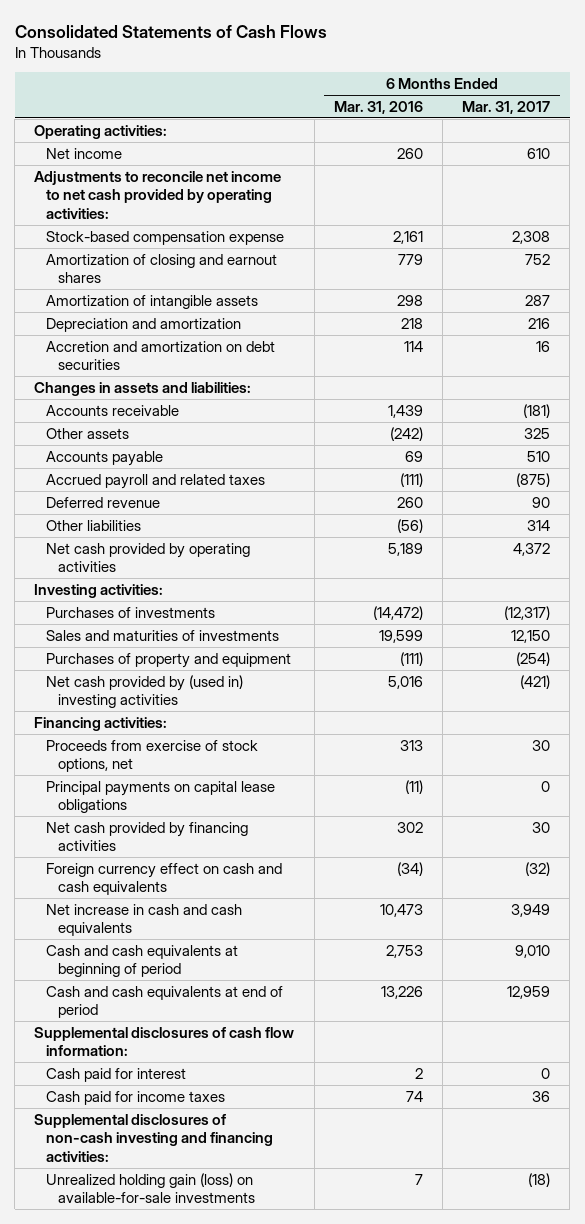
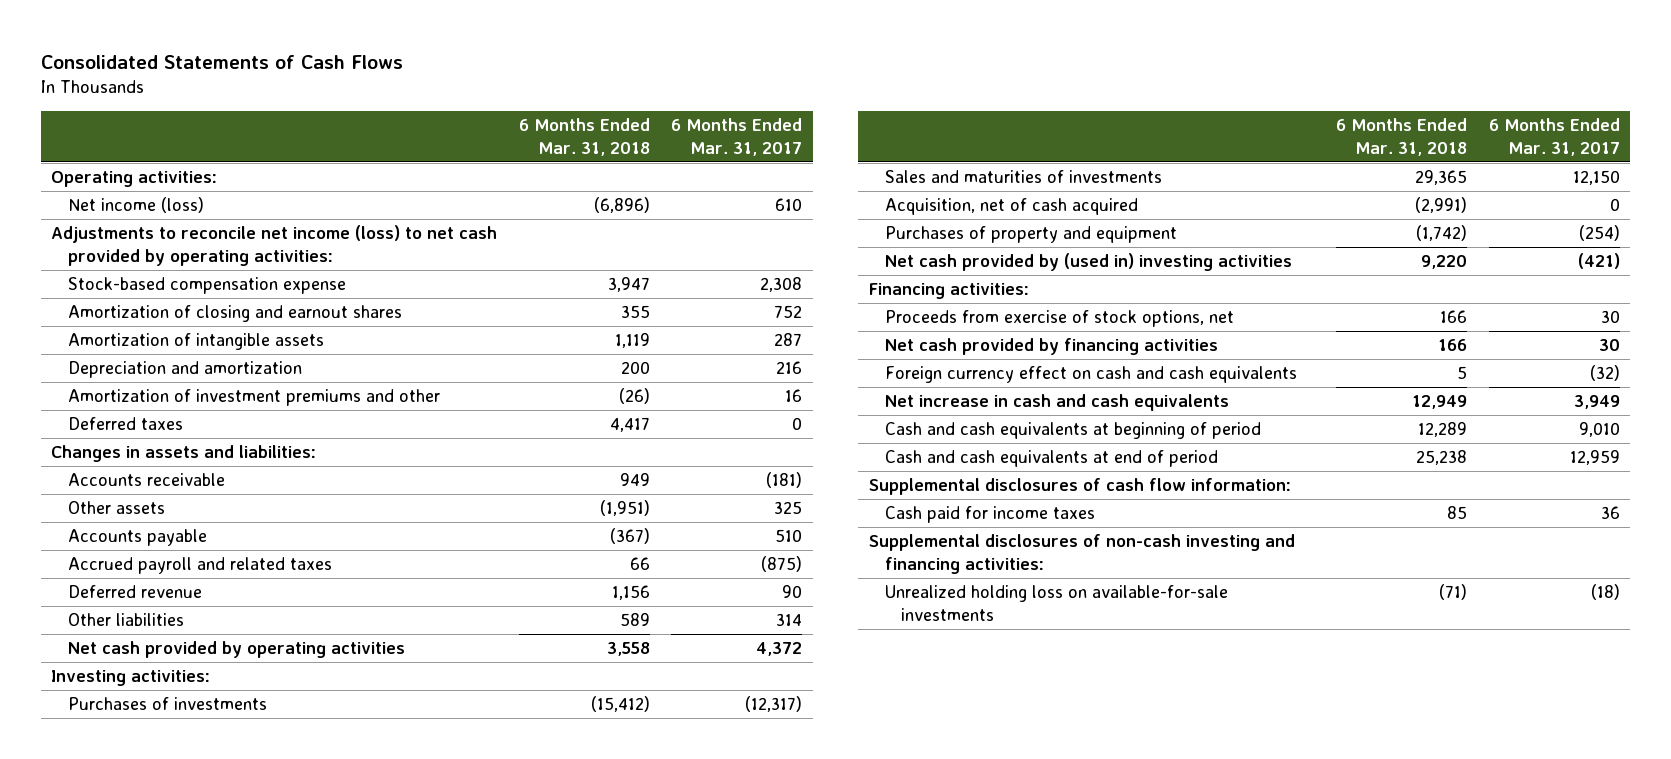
- | 6 Months Ended Mar. 31, 2016 | 6 Months Ended Mar. 31, 2017
+ | 6 Months Ended Mar. 31, 2018 | 6 Months Ended Mar. 31, 2017
- Net income | 260 | 610
- Adjustments to reconcile net income to net cash provided by operating activities:
+ Net income (loss) | (6,896) | 610
+ Adjustments to reconcile net income (loss) to net cash provided by operating activities:
- Accretion and amortization on debt securities | 114 | 16
+ Amortization of investment premiums and other | (26) | 16
+ Deferred taxes | 4,417 | 0
+ Acquisition, net of cash acquired | (2,991) | 0
- Principal payments on capital lease obligations | (11) | 0
- Cash paid for interest | 2 | 0
- Unrealized holding gain (loss) on available-for-sale investments | 7 | (18)
+ Unrealized holding loss on available-for-sale investments | (71) | (18)

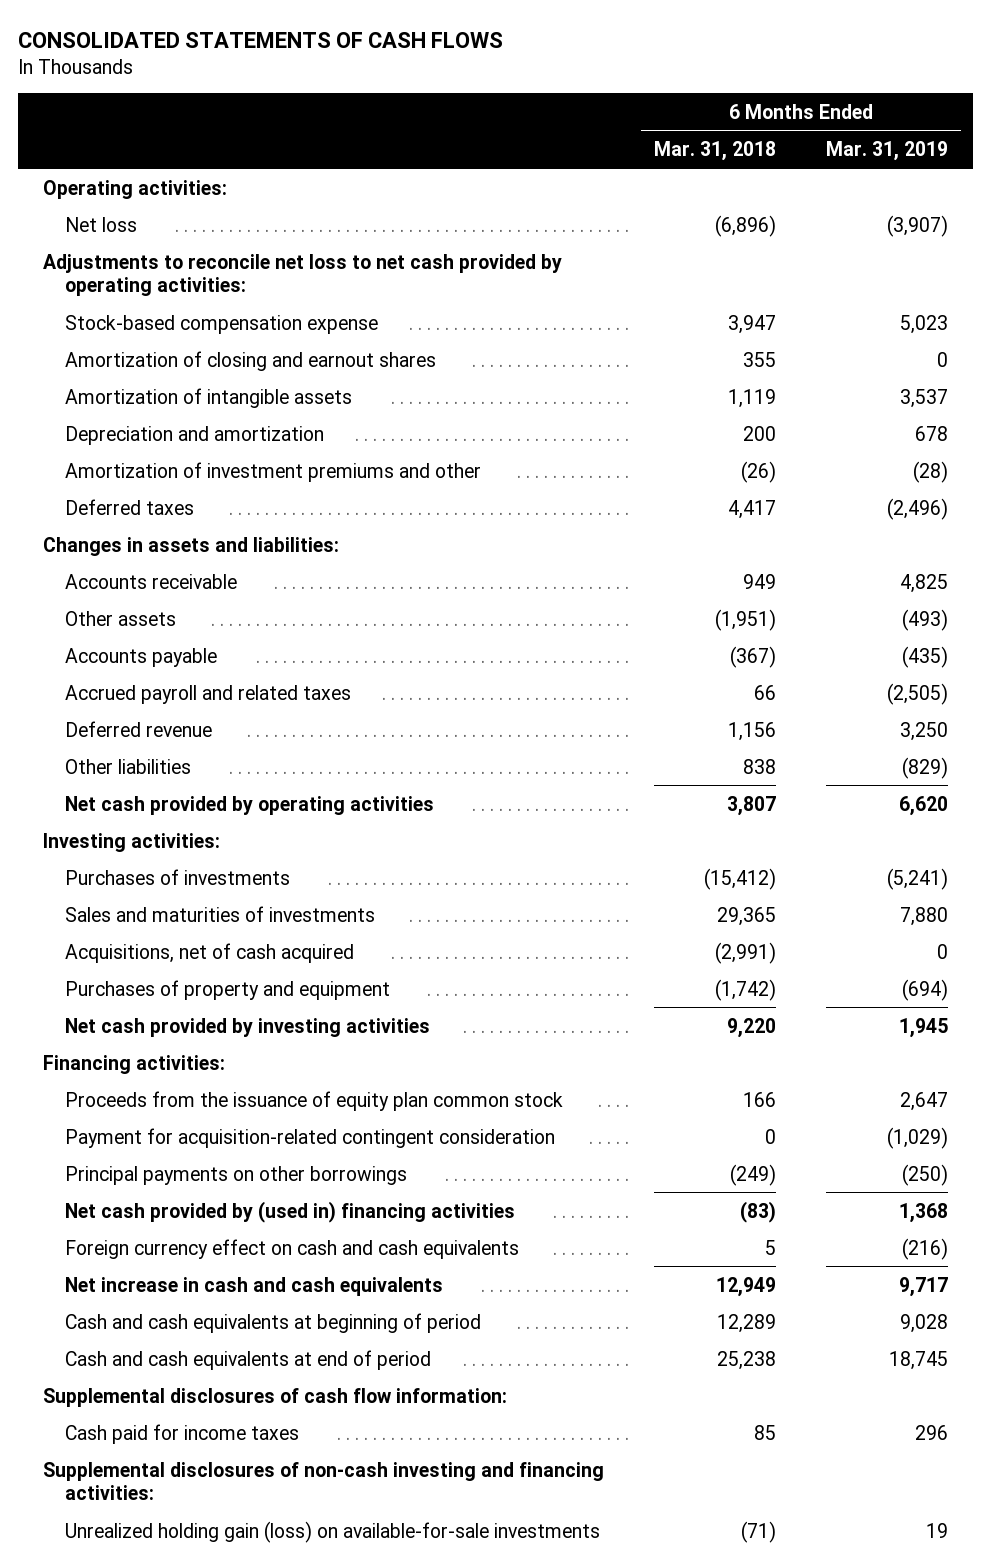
- Consolidated Statements of Cash Flows
+ CONSOLIDATED STATEMENTS OF CASH FLOWS
- | 6 Months Ended Mar. 31, 2018 | 6 Months Ended Mar. 31, 2017
+ | 6 Months Ended Mar. 31, 2018 | 6 Months Ended Mar. 31, 2019
- Net income (loss) | (6,896) | 610
- Adjustments to reconcile net income (loss) to net cash provided by operating activities:
+ Net loss | (6,896) | (3,907)
+ Adjustments to reconcile net loss to net cash provided by operating activities:
- Other liabilities | 589 | 314
- Net cash provided by operating activities | 3,558 | 4,372
+ Other liabilities | 838 | (829)
+ Net cash provided by operating activities | 3,807 | 6,620
- Acquisition, net of cash acquired | (2,991) | 0
+ Acquisitions, net of cash acquired | (2,991) | 0
- Net cash provided by (used in) investing activities | 9,220 | (421)
+ Net cash provided by investing activities | 9,220 | 1,945
- Proceeds from exercise of stock options, net | 166 | 30
- Net cash provided by financing activities | 166 | 30
+ Proceeds from the issuance of equity plan common stock | 166 | 2,647
+ Payment for acquisition-related contingent consideration | 0 | (1,029)
+ Principal payments on other borrowings | (249) | (250)
+ Net cash provided by (used in) financing activities | (83) | 1,368
- Unrealized holding loss on available-for-sale investments | (71) | (18)
+ Unrealized holding gain (loss) on available-for-sale investments | (71) | 19

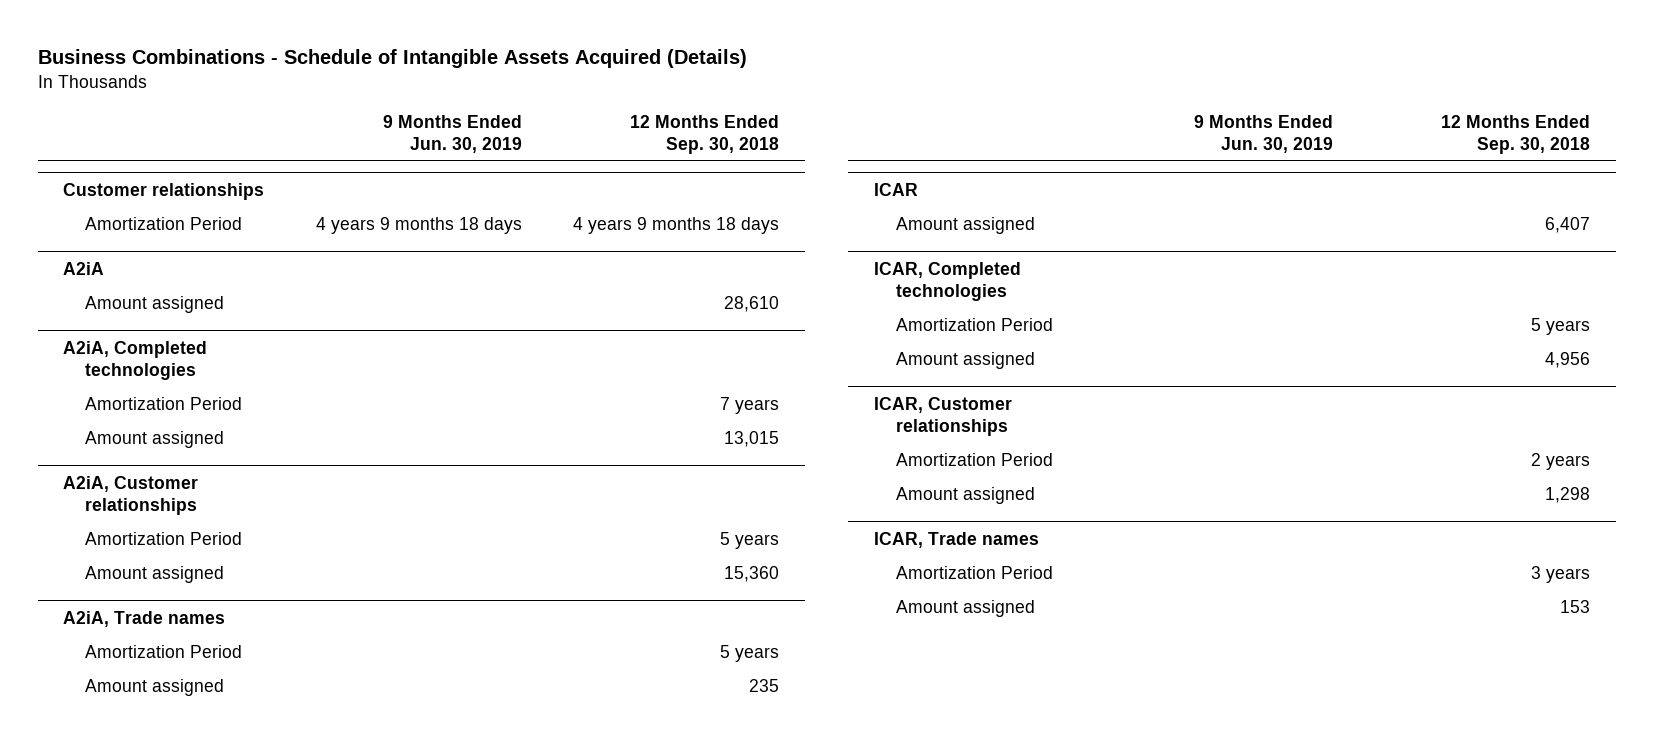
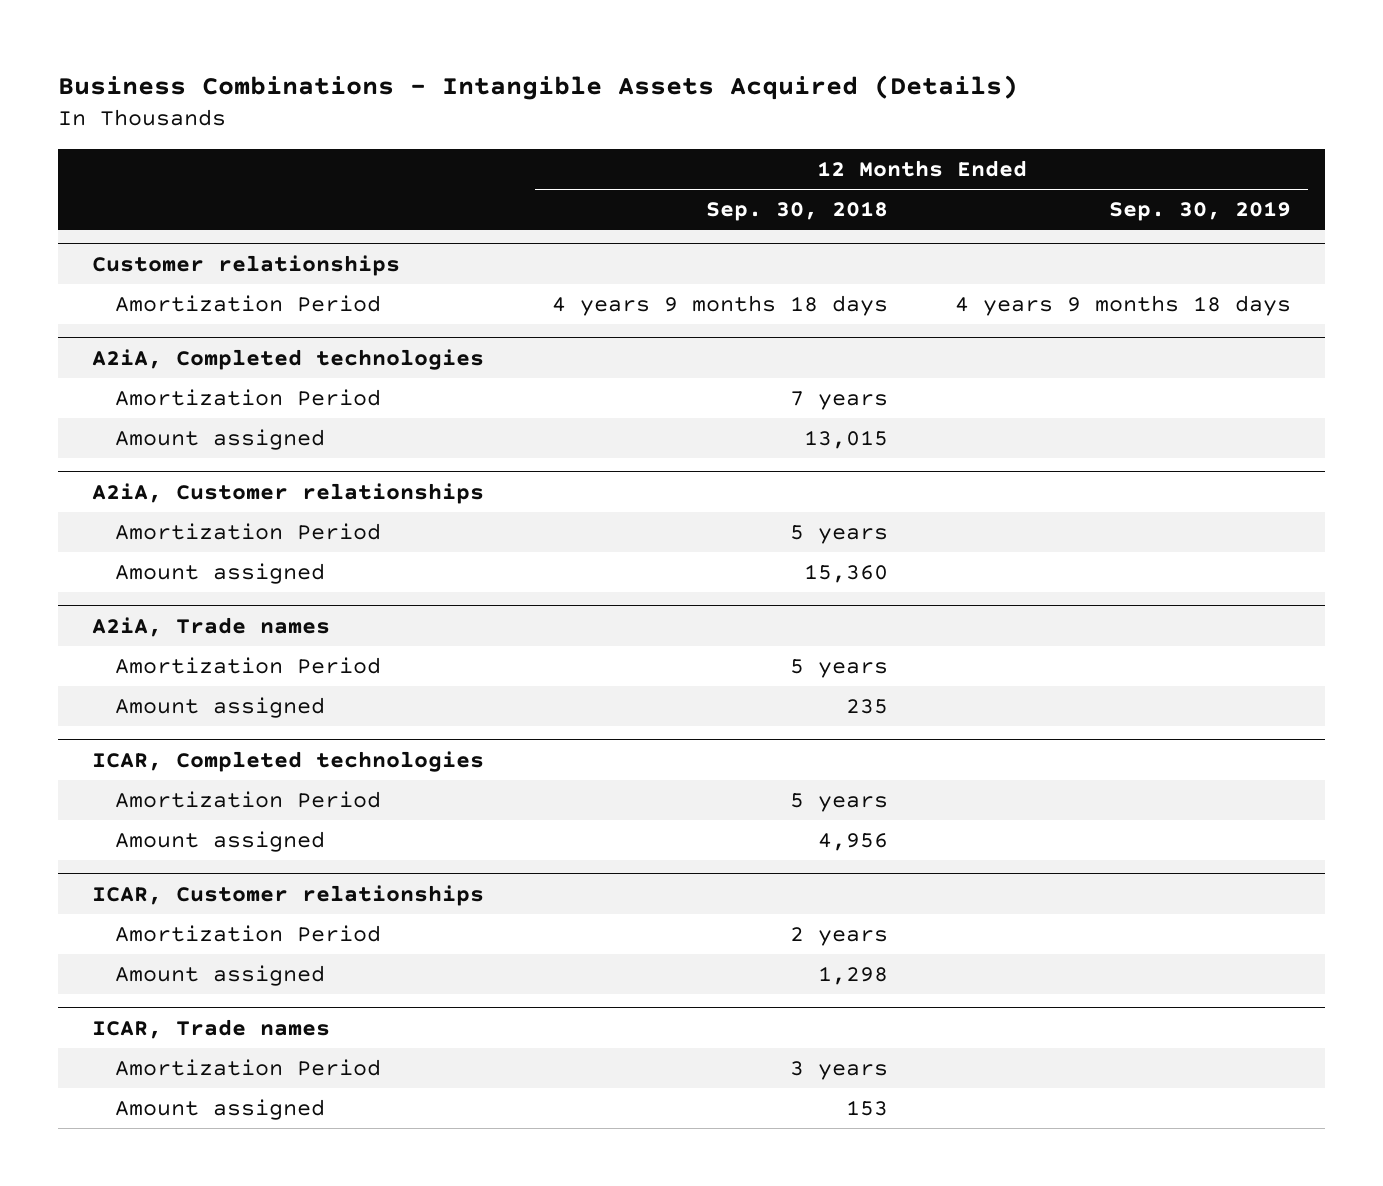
- Business Combinations - Schedule of Intangible Assets Acquired (Details)
+ Business Combinations - Intangible Assets Acquired (Details)
- | 9 Months Ended Jun. 30, 2019 | 12 Months Ended Sep. 30, 2018
+ | 12 Months Ended Sep. 30, 2018 | 12 Months Ended Sep. 30, 2019
- A2iA
- Amount assigned | | 28,610
- ICAR
- Amount assigned | | 6,407

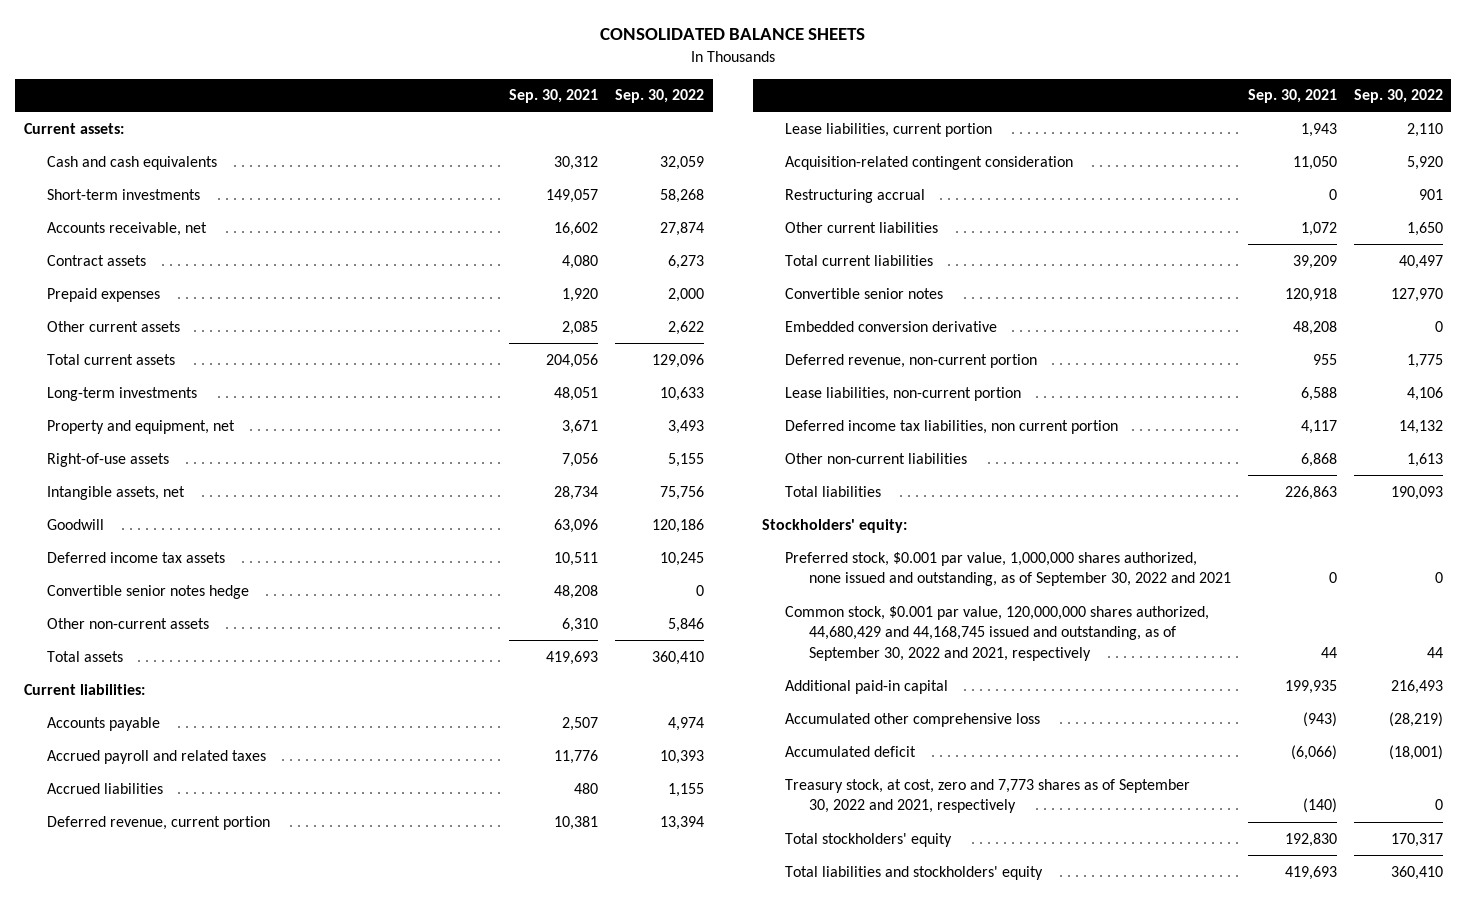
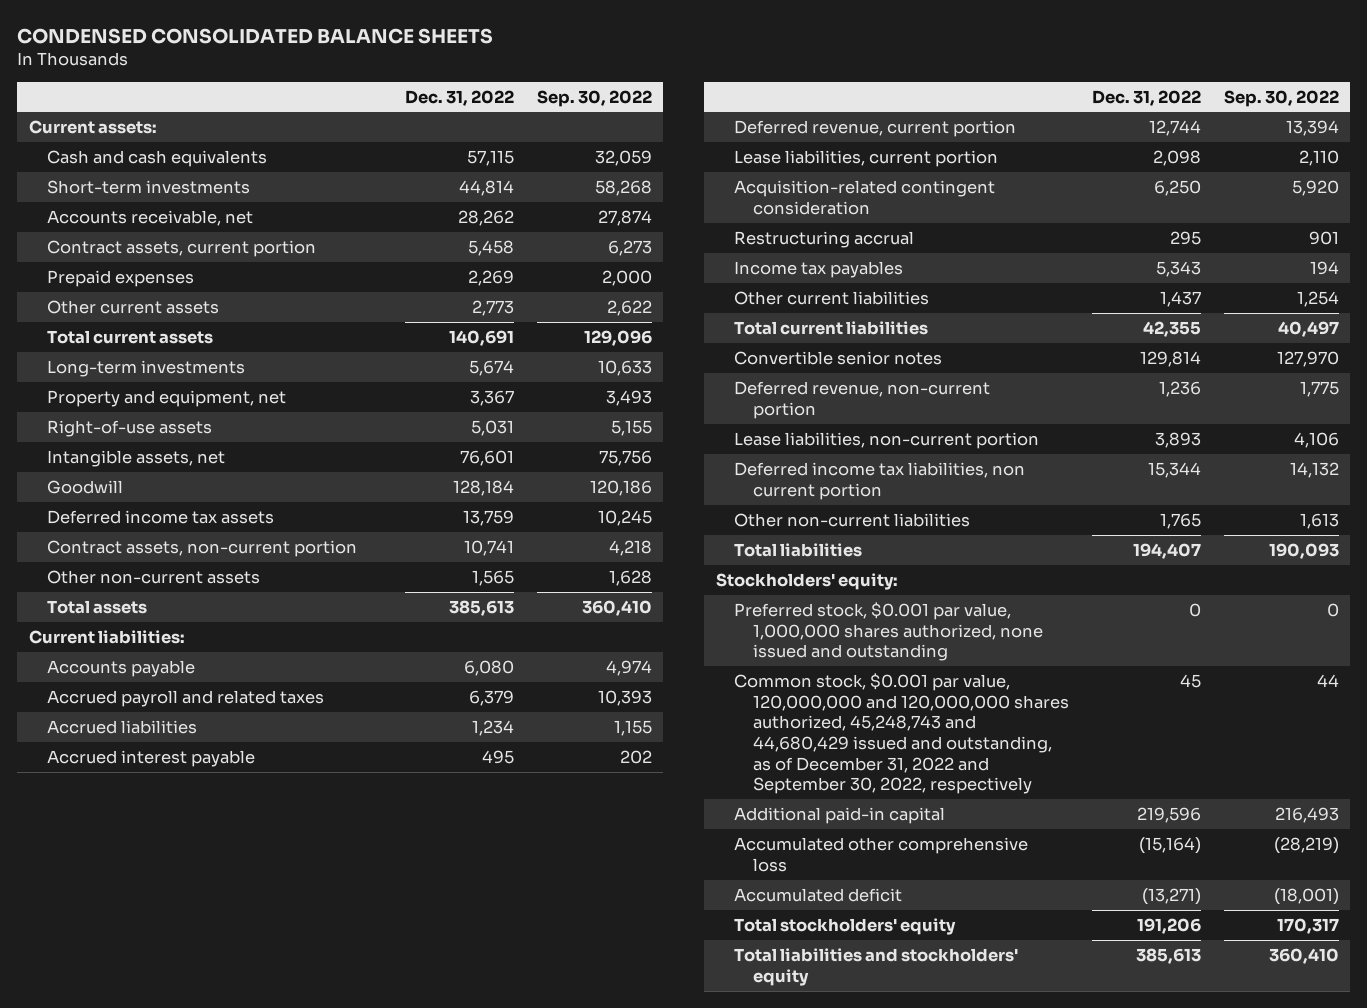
- CONSOLIDATED BALANCE SHEETS
+ CONDENSED CONSOLIDATED BALANCE SHEETS
- | Sep. 30, 2021 | Sep. 30, 2022
+ | Dec. 31, 2022 | Sep. 30, 2022
- Contract assets | 4,080 | 6,273
+ Contract assets, current portion | 5,458 | 6,273
- Convertible senior notes hedge | 48,208 | 0
- Other non-current assets | 6,310 | 5,846
+ Contract assets, non-current portion | 10,741 | 4,218
+ Other non-current assets | 1,565 | 1,628
+ Accrued interest payable | 495 | 202
- Other current liabilities | 1,072 | 1,650
+ Income tax payables | 5,343 | 194
+ Other current liabilities | 1,437 | 1,254
- Embedded conversion derivative | 48,208 | 0
- Preferred stock, $0.001 par value, 1,000,000 shares authorized, none issued and outstanding, as of September 30, 2022 and 2021 | 0 | 0
- Common stock, $0.001 par value, 120,000,000 shares authorized, 44,680,429 and 44,168,745 issued and outstanding, as of September 30, 2022 and 2021, respectively | 44 | 44
+ Preferred stock, $0.001 par value, 1,000,000 shares authorized, none issued and outstanding | 0 | 0
+ Common stock, $0.001 par value, 120,000,000 and 120,000,000 shares authorized, 45,248,743 and 44,680,429 issued and outstanding, as of December 31, 2022 and September 30, 2022, respectively | 45 | 44
- Treasury stock, at cost, zero and 7,773 shares as of September 30, 2022 and 2021, respectively | (140) | 0

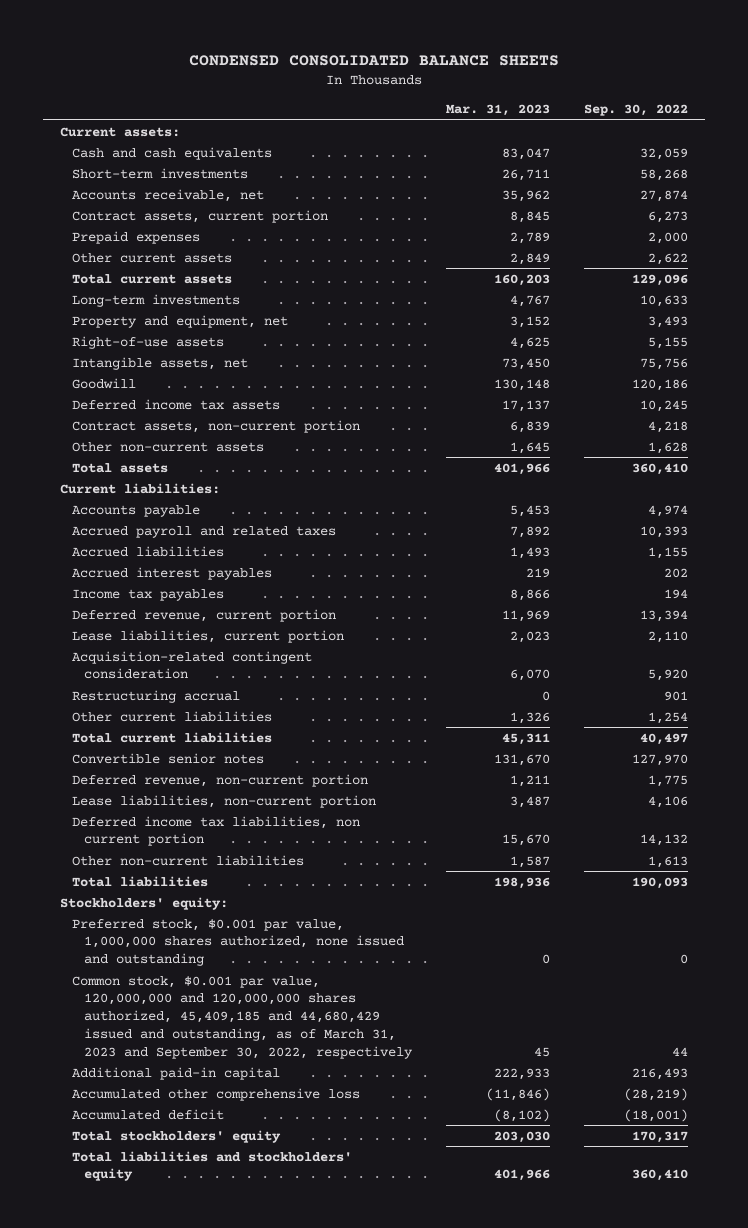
- | Dec. 31, 2022 | Sep. 30, 2022
+ | Mar. 31, 2023 | Sep. 30, 2022
- Accrued interest payable | 495 | 202
+ Accrued interest payables | 219 | 202
moved up: Income tax payables | 8,866 | 194
- Common stock, $0.001 par value, 120,000,000 and 120,000,000 shares authorized, 45,248,743 and 44,680,429 issued and outstanding, as of December 31, 2022 and September 30, 2022, respectively | 45 | 44
+ Common stock, $0.001 par value, 120,000,000 and 120,000,000 shares authorized, 45,409,185 and 44,680,429 issued and outstanding, as of March 31, 2023 and September 30, 2022, respectively | 45 | 44

